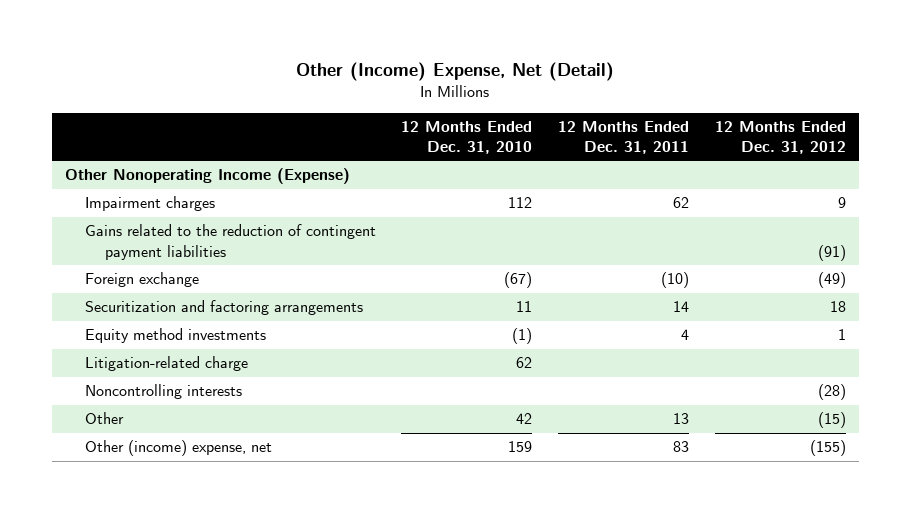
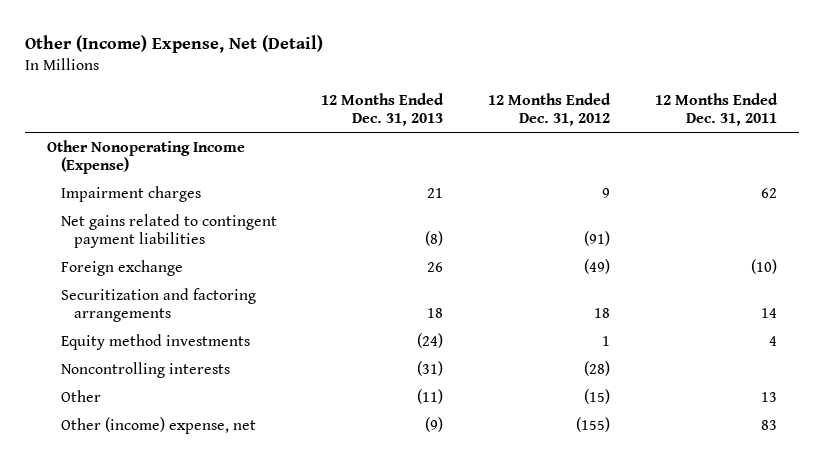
- | 12 Months Ended Dec. 31, 2010 | 12 Months Ended Dec. 31, 2011 | 12 Months Ended Dec. 31, 2012
+ | 12 Months Ended Dec. 31, 2013 | 12 Months Ended Dec. 31, 2012 | 12 Months Ended Dec. 31, 2011
- Gains related to the reduction of contingent payment liabilities | | | (91)
+ Net gains related to contingent payment liabilities | (8) | (91) |
- Litigation-related charge | 62 | |

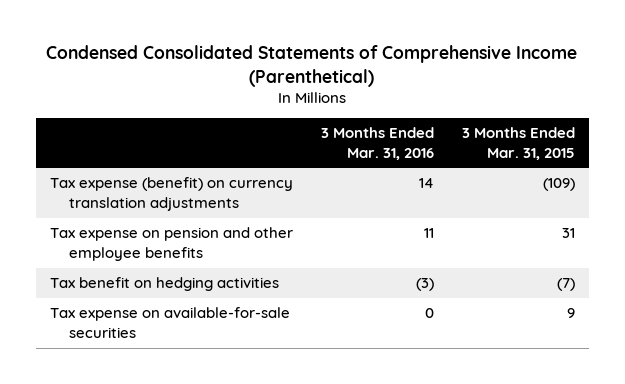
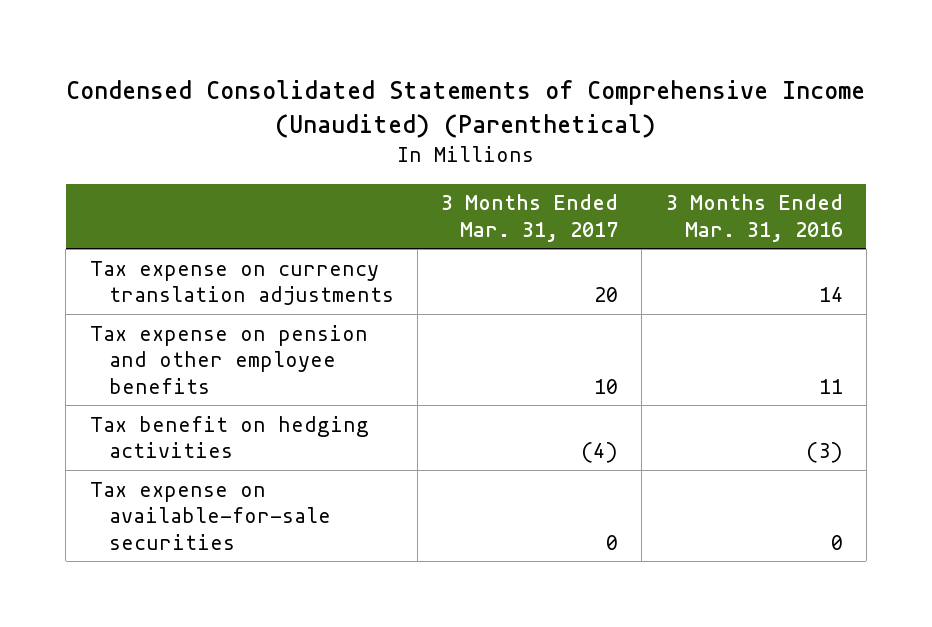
- Condensed Consolidated Statements of Comprehensive Income (Parenthetical)
+ Condensed Consolidated Statements of Comprehensive Income (Unaudited) (Parenthetical)
- | 3 Months Ended Mar. 31, 2016 | 3 Months Ended Mar. 31, 2015
+ | 3 Months Ended Mar. 31, 2017 | 3 Months Ended Mar. 31, 2016
- Tax expense (benefit) on currency translation adjustments | 14 | (109)
+ Tax expense on currency translation adjustments | 20 | 14

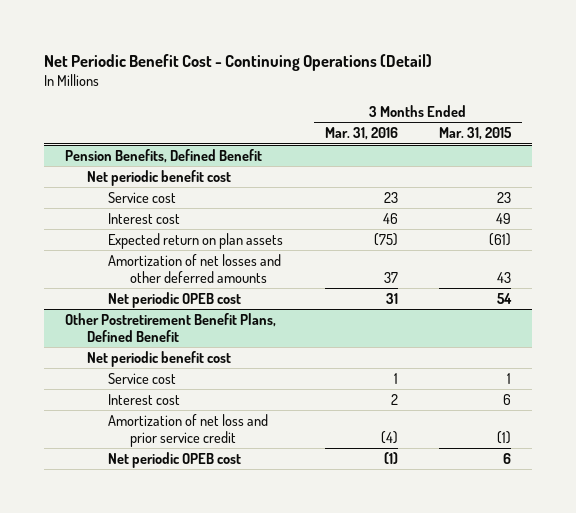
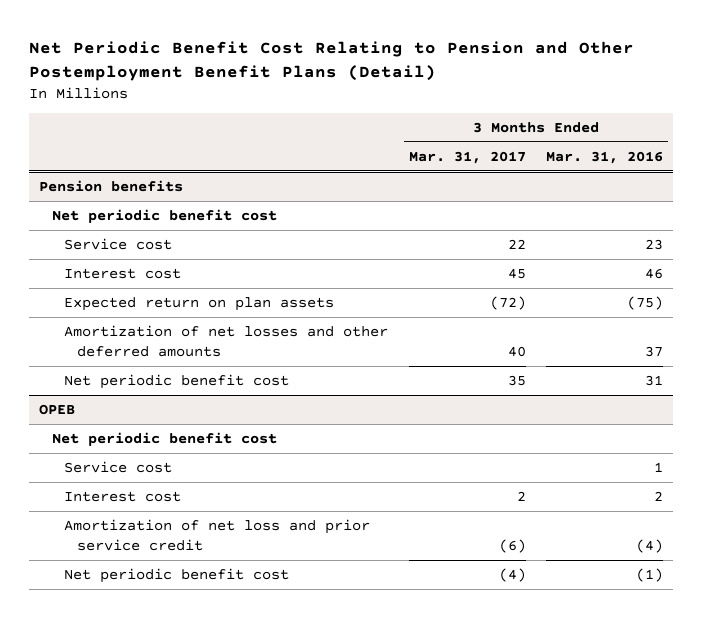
- Net Periodic Benefit Cost - Continuing Operations (Detail)
+ Net Periodic Benefit Cost Relating to Pension and Other Postemployment Benefit Plans (Detail)
- | 3 Months Ended Mar. 31, 2016 | 3 Months Ended Mar. 31, 2015
+ | 3 Months Ended Mar. 31, 2017 | 3 Months Ended Mar. 31, 2016
- Pension Benefits, Defined Benefit
+ Pension benefits
- Net periodic OPEB cost | 31 | 54
- Other Postretirement Benefit Plans, Defined Benefit
+ Net periodic benefit cost | 35 | 31
+ OPEB
- Net periodic OPEB cost | (1) | 6
+ Net periodic benefit cost | (4) | (1)

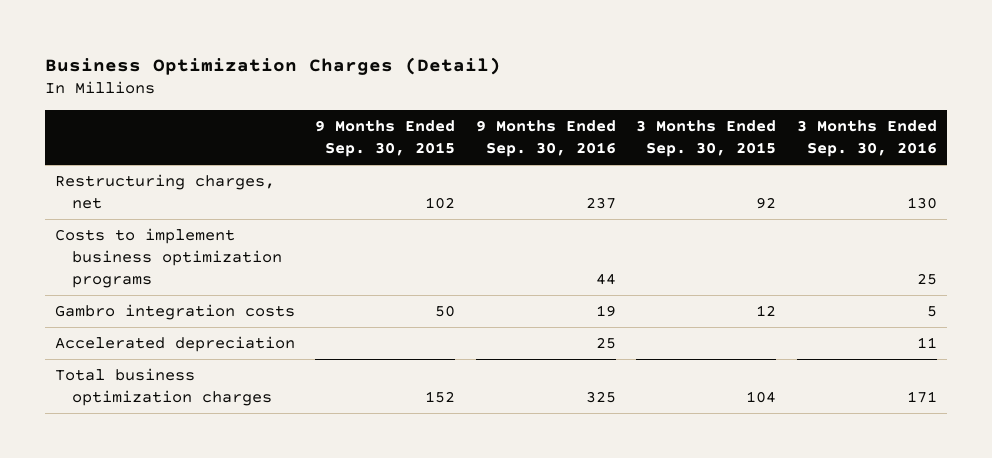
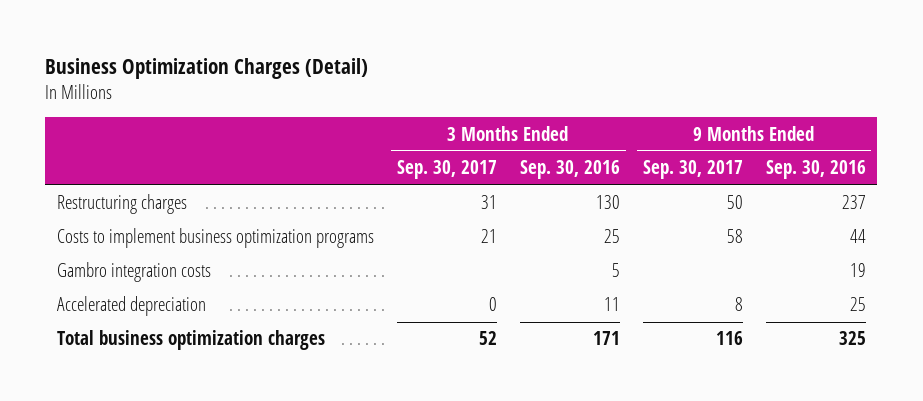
- | 9 Months Ended Sep. 30, 2015 | 9 Months Ended Sep. 30, 2016 | 3 Months Ended Sep. 30, 2015 | 3 Months Ended Sep. 30, 2016
+ | 3 Months Ended Sep. 30, 2017 | 3 Months Ended Sep. 30, 2016 | 9 Months Ended Sep. 30, 2017 | 9 Months Ended Sep. 30, 2016
- Restructuring charges, net | 102 | 237 | 92 | 130
+ Restructuring charges | 31 | 130 | 50 | 237

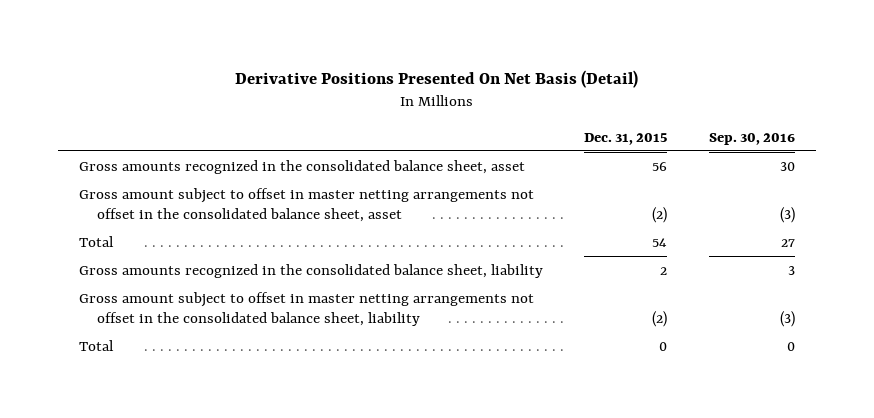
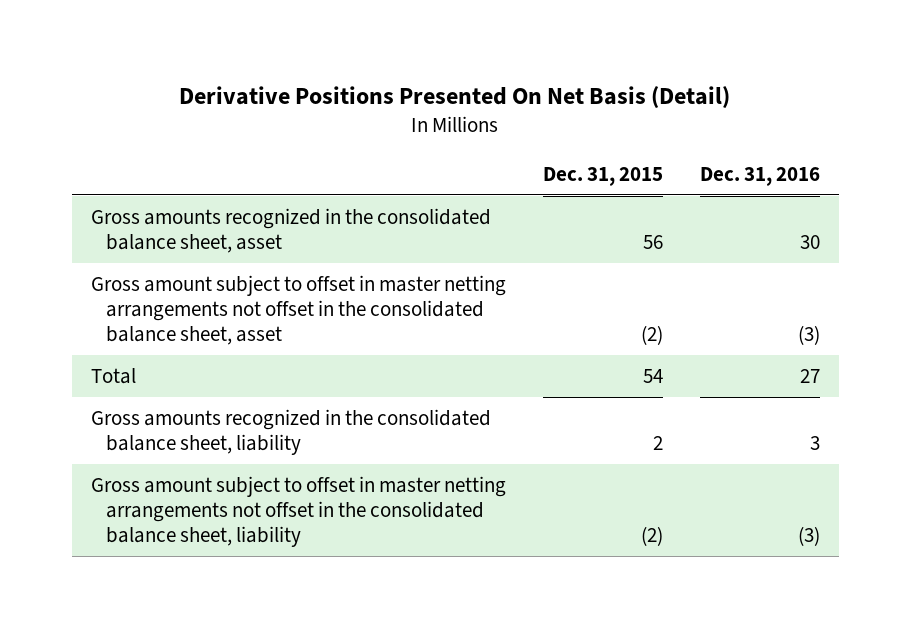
- | Dec. 31, 2015 | Sep. 30, 2016
+ | Dec. 31, 2015 | Dec. 31, 2016
- Total | 0 | 0

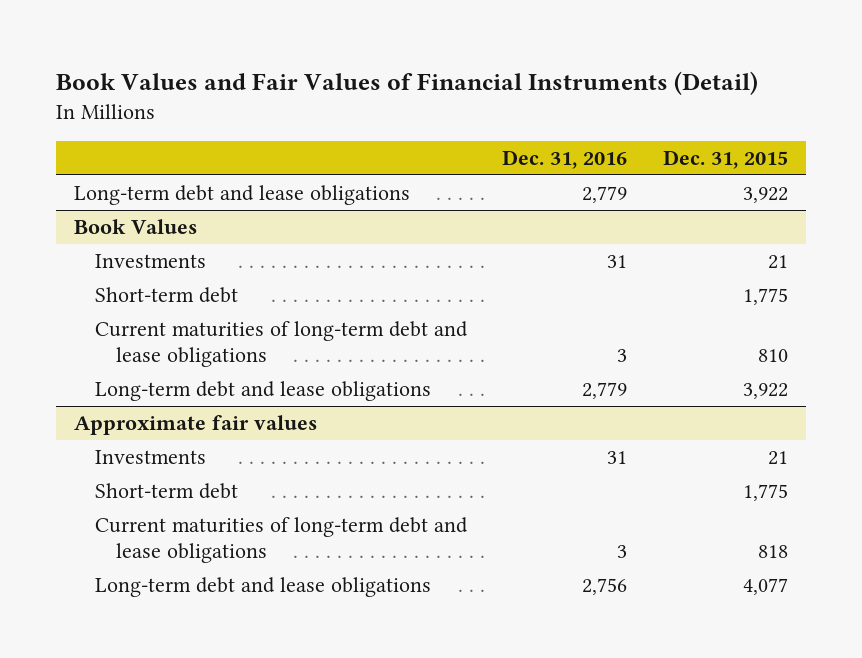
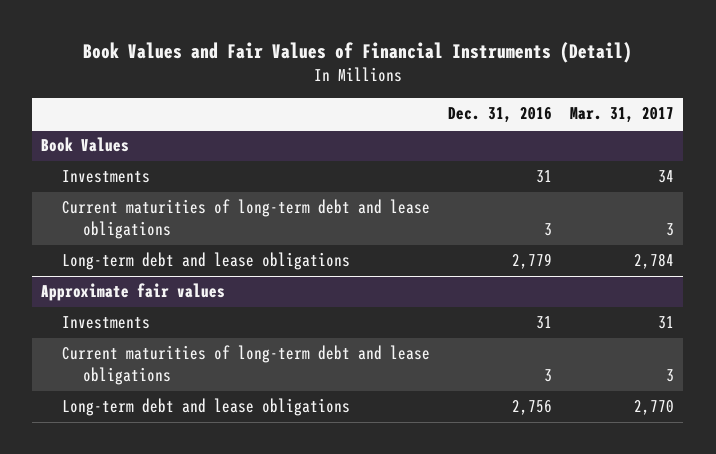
- | Dec. 31, 2016 | Dec. 31, 2015
+ | Dec. 31, 2016 | Mar. 31, 2017
- Long-term debt and lease obligations | 2,779 | 3,922
@ Book Values
- Short-term debt | | 1,775
@ Approximate fair values
- Short-term debt | | 1,775

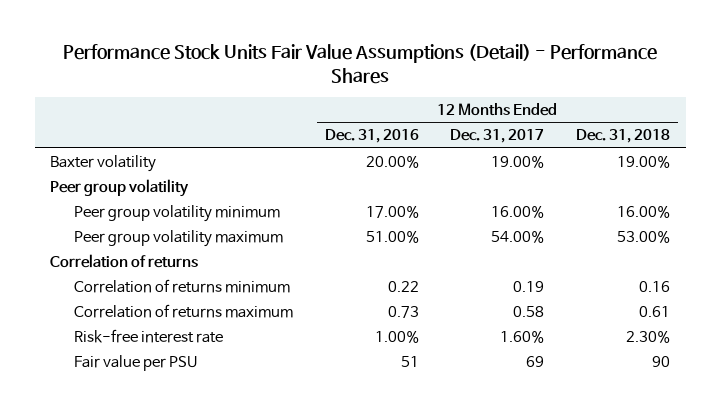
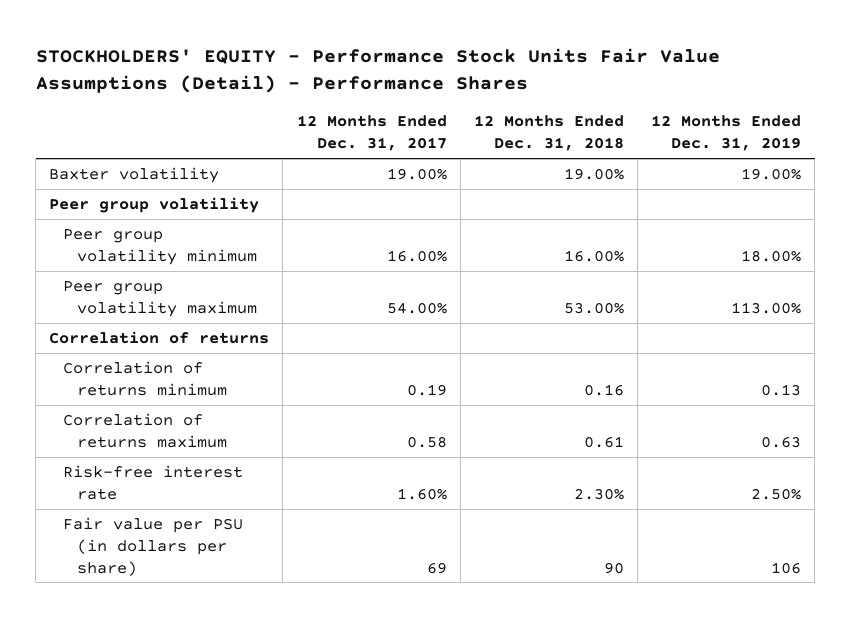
- Performance Stock Units Fair Value Assumptions (Detail) - Performance Shares
+ STOCKHOLDERS' EQUITY - Performance Stock Units Fair Value Assumptions (Detail) - Performance Shares
- | 12 Months Ended Dec. 31, 2016 | 12 Months Ended Dec. 31, 2017 | 12 Months Ended Dec. 31, 2018
+ | 12 Months Ended Dec. 31, 2017 | 12 Months Ended Dec. 31, 2018 | 12 Months Ended Dec. 31, 2019
- Fair value per PSU | 51 | 69 | 90
+ Fair value per PSU (in dollars per share) | 69 | 90 | 106

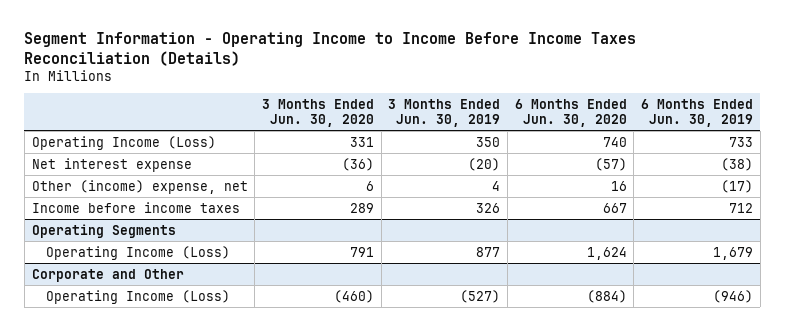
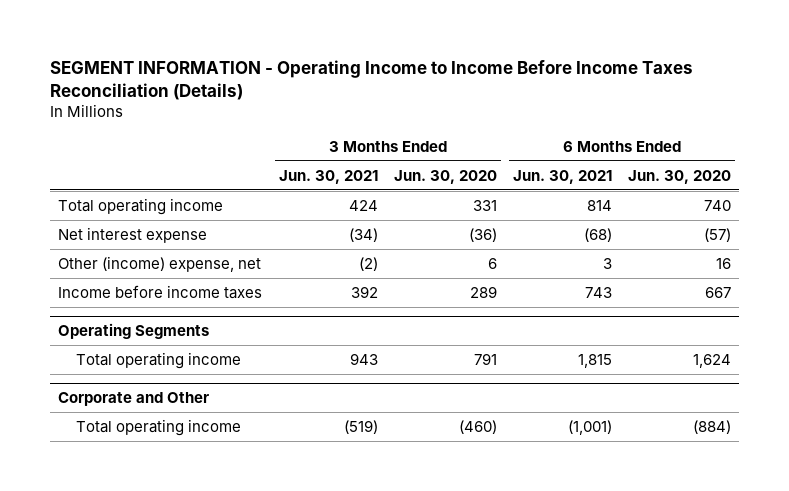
- Segment Information - Operating Income to Income Before Income Taxes Reconciliation (Details)
+ SEGMENT INFORMATION - Operating Income to Income Before Income Taxes Reconciliation (Details)
- | 3 Months Ended Jun. 30, 2020 | 3 Months Ended Jun. 30, 2019 | 6 Months Ended Jun. 30, 2020 | 6 Months Ended Jun. 30, 2019
+ | 3 Months Ended Jun. 30, 2021 | 3 Months Ended Jun. 30, 2020 | 6 Months Ended Jun. 30, 2021 | 6 Months Ended Jun. 30, 2020
- Operating Income (Loss) | 331 | 350 | 740 | 733
+ Total operating income | 424 | 331 | 814 | 740
@ Operating Segments
- Operating Income (Loss) | 791 | 877 | 1,624 | 1,679
+ Total operating income | 943 | 791 | 1,815 | 1,624
@ Corporate and Other
- Operating Income (Loss) | (460) | (527) | (884) | (946)
+ Total operating income | (519) | (460) | (1,001) | (884)

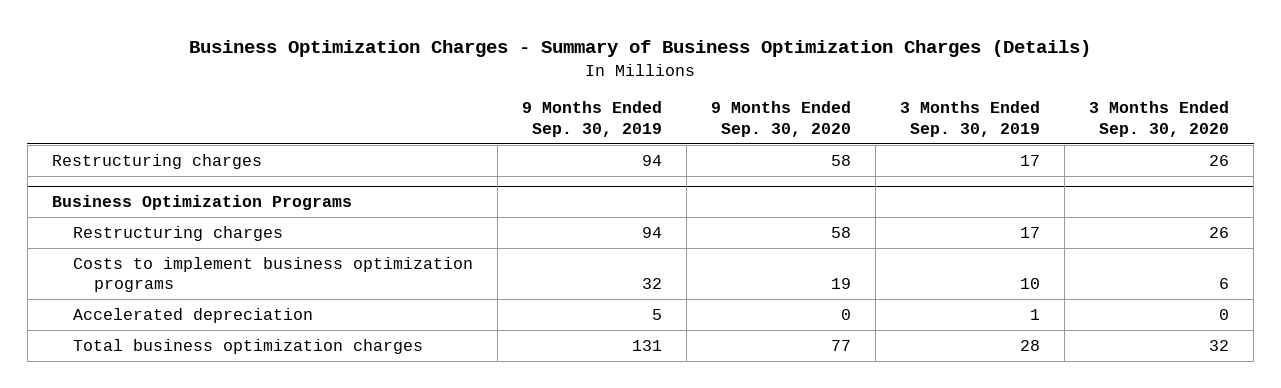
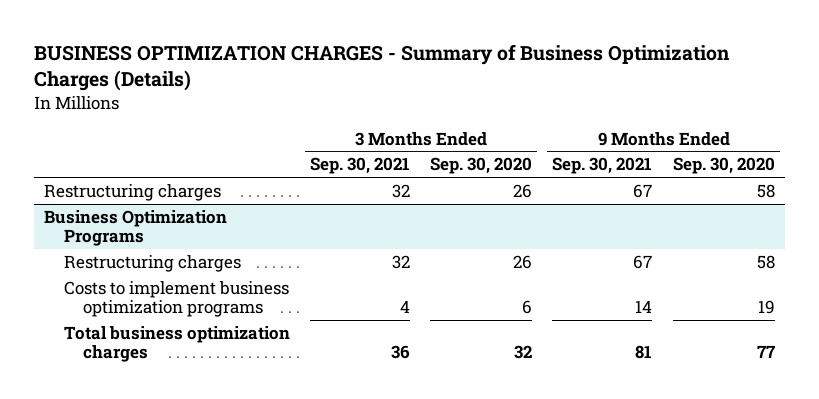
- Business Optimization Charges - Summary of Business Optimization Charges (Details)
+ BUSINESS OPTIMIZATION CHARGES - Summary of Business Optimization Charges (Details)
- | 9 Months Ended Sep. 30, 2019 | 9 Months Ended Sep. 30, 2020 | 3 Months Ended Sep. 30, 2019 | 3 Months Ended Sep. 30, 2020
+ | 3 Months Ended Sep. 30, 2021 | 3 Months Ended Sep. 30, 2020 | 9 Months Ended Sep. 30, 2021 | 9 Months Ended Sep. 30, 2020
@ Business Optimization Programs
- Accelerated depreciation | 5 | 0 | 1 | 0

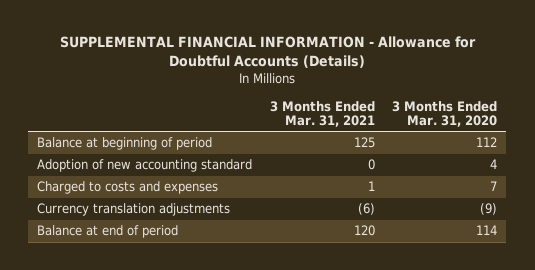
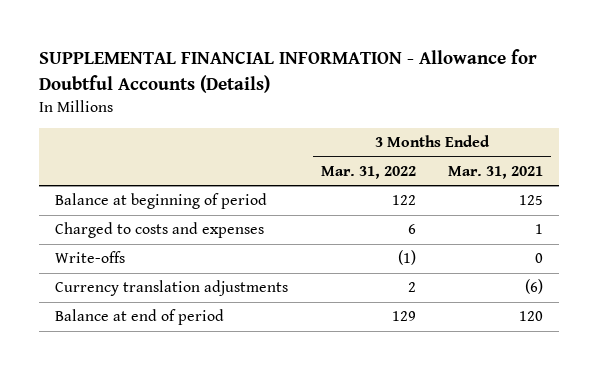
- | 3 Months Ended Mar. 31, 2021 | 3 Months Ended Mar. 31, 2020
+ | 3 Months Ended Mar. 31, 2022 | 3 Months Ended Mar. 31, 2021
- Adoption of new accounting standard | 0 | 4
+ Write-offs | (1) | 0

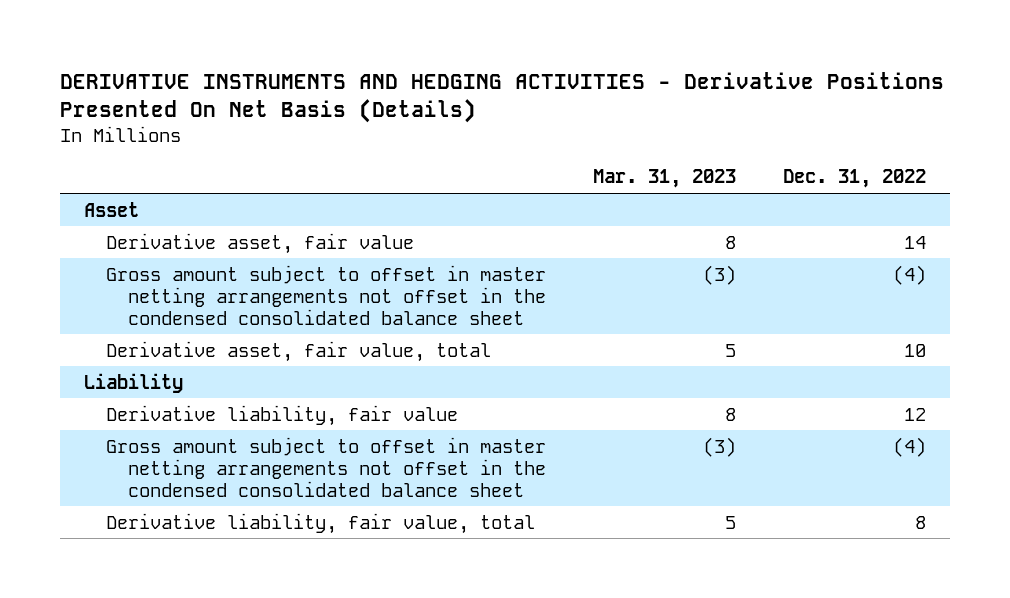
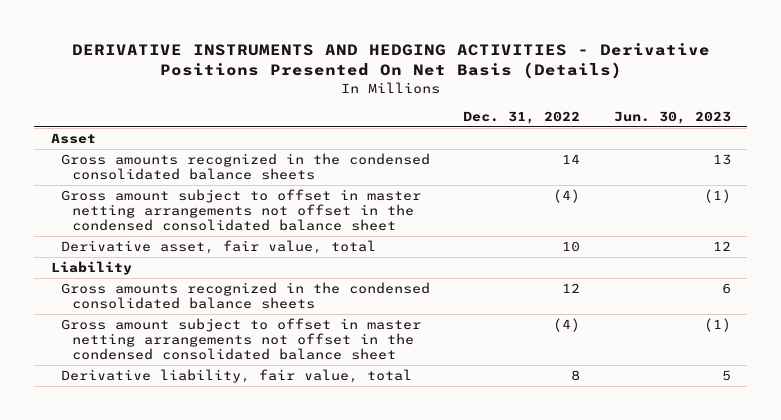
- | Mar. 31, 2023 | Dec. 31, 2022
+ | Dec. 31, 2022 | Jun. 30, 2023
- Derivative asset, fair value | 8 | 14
+ Gross amounts recognized in the condensed consolidated balance sheets | 14 | 13
- Derivative liability, fair value | 8 | 12
+ Gross amounts recognized in the condensed consolidated balance sheets | 12 | 6

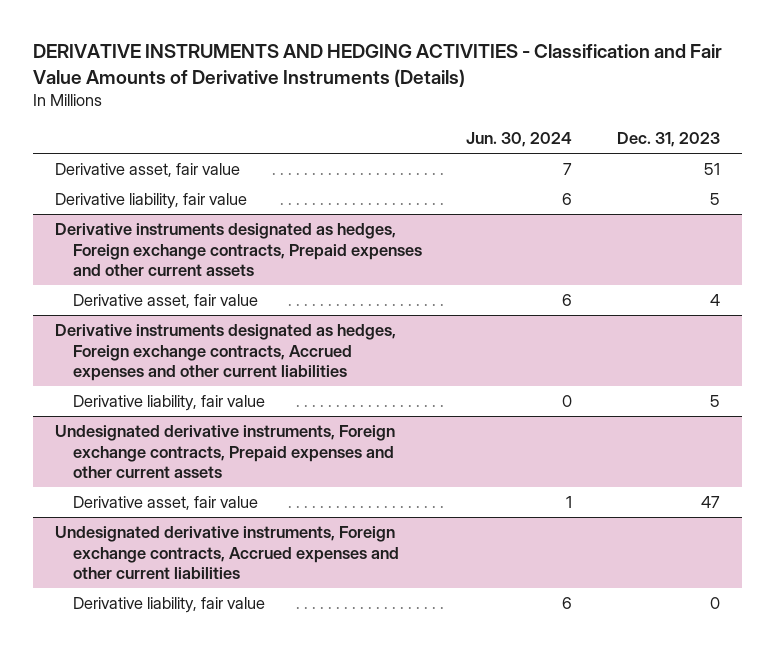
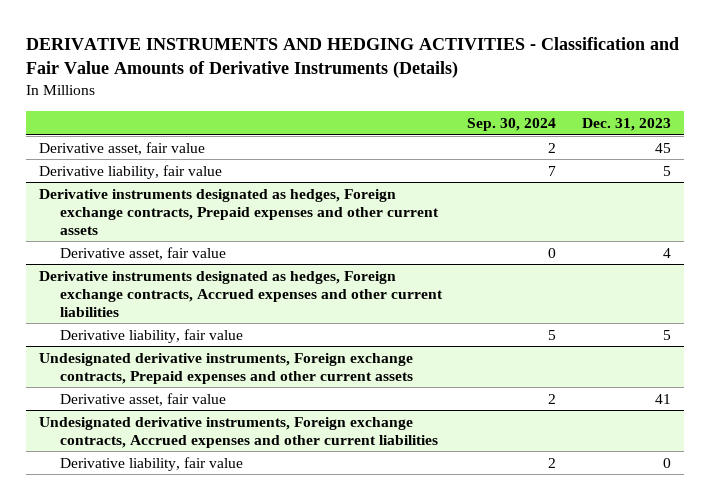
- | Jun. 30, 2024 | Dec. 31, 2023
+ | Sep. 30, 2024 | Dec. 31, 2023
- Derivative asset, fair value | 7 | 51
+ Derivative asset, fair value | 2 | 45
@ Undesignated derivative instruments, Foreign exchange contracts, Prepaid expenses and other current assets
- Derivative asset, fair value | 1 | 47
+ Derivative asset, fair value | 2 | 41

